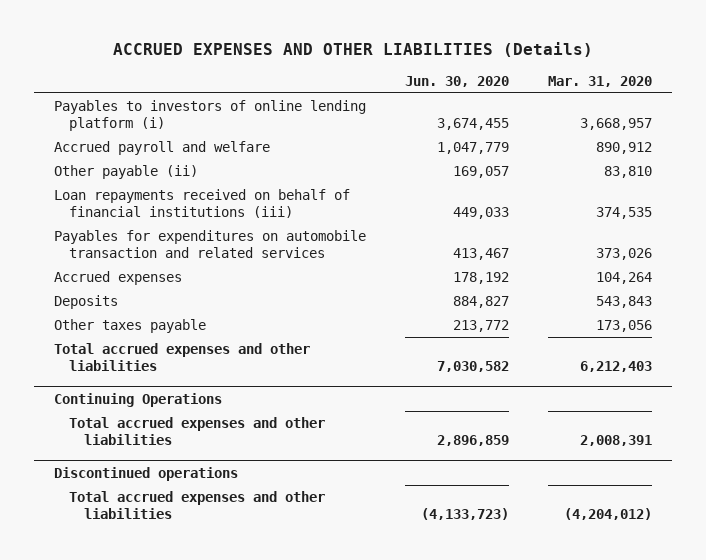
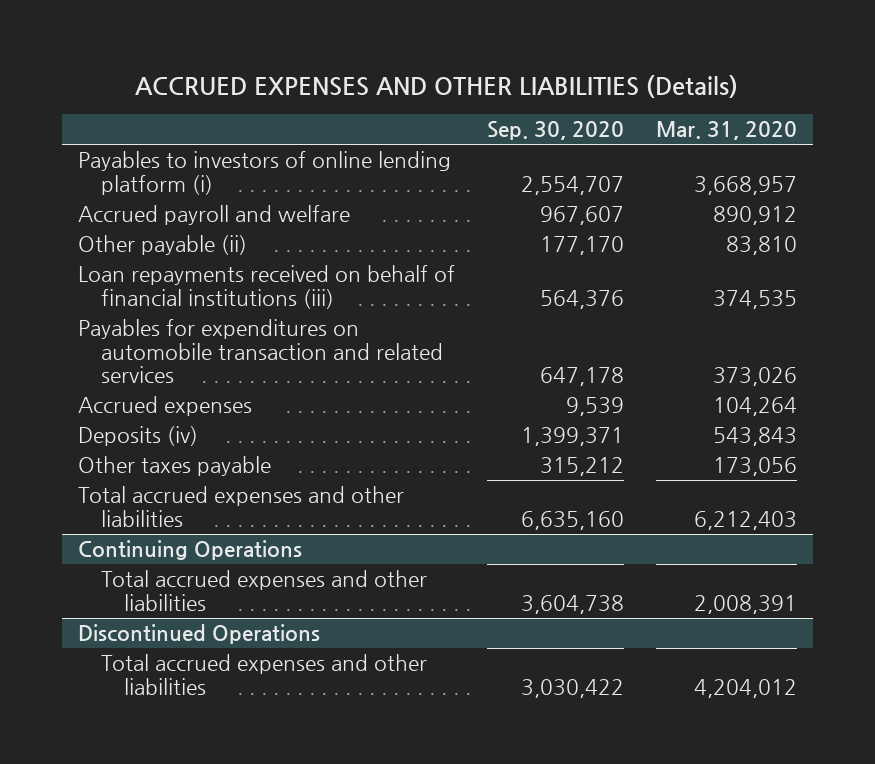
- | Jun. 30, 2020 | Mar. 31, 2020
+ | Sep. 30, 2020 | Mar. 31, 2020
- Deposits | 884,827 | 543,843
+ Deposits (iv) | 1,399,371 | 543,843
- Discontinued operations
- Total accrued expenses and other liabilities | (4,133,723) | (4,204,012)
+ Discontinued Operations
+ Total accrued expenses and other liabilities | 3,030,422 | 4,204,012

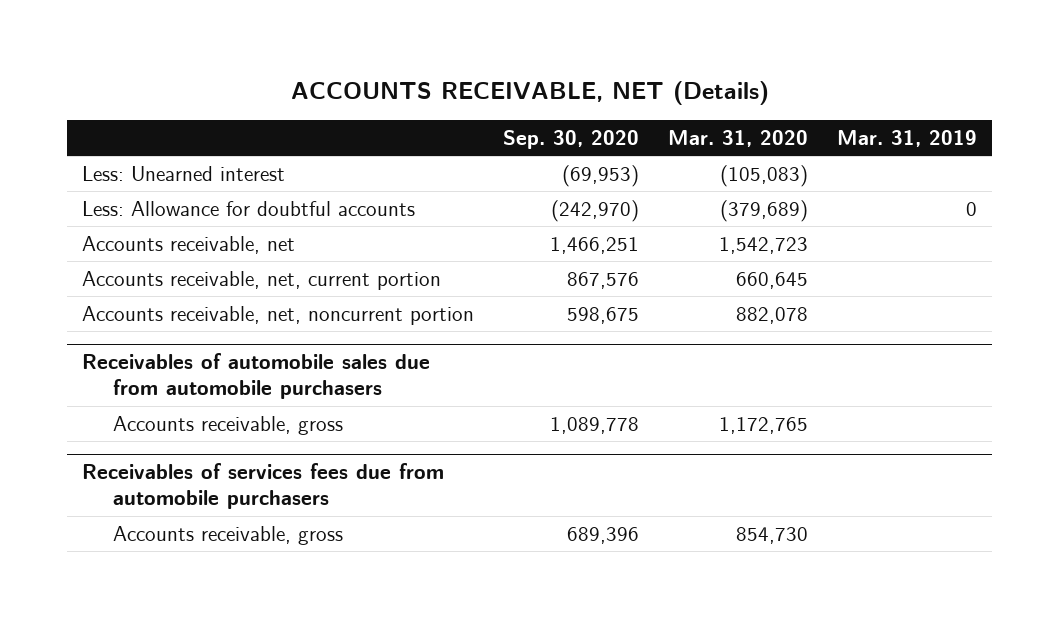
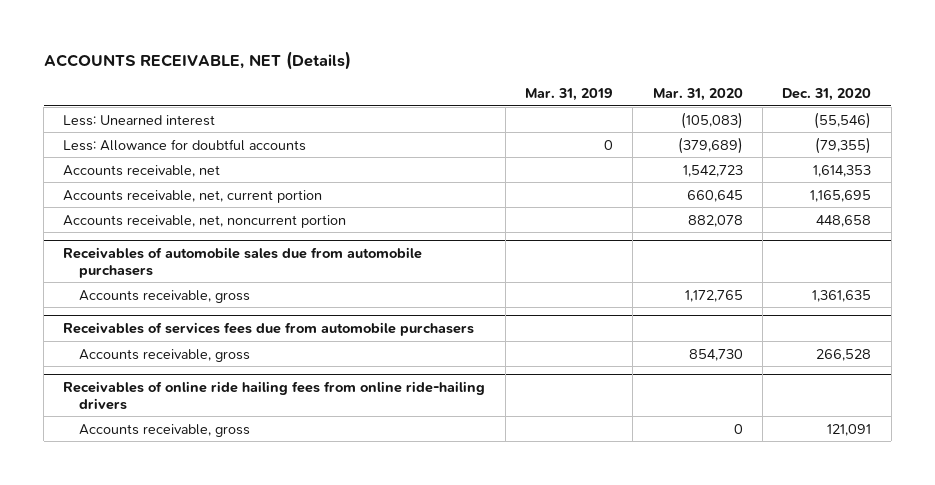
- | Sep. 30, 2020 | Mar. 31, 2020 | Mar. 31, 2019
+ | Mar. 31, 2019 | Mar. 31, 2020 | Dec. 31, 2020
+ Receivables of online ride hailing fees from online ride-hailing drivers
+ Accounts receivable, gross | | 0 | 121,091

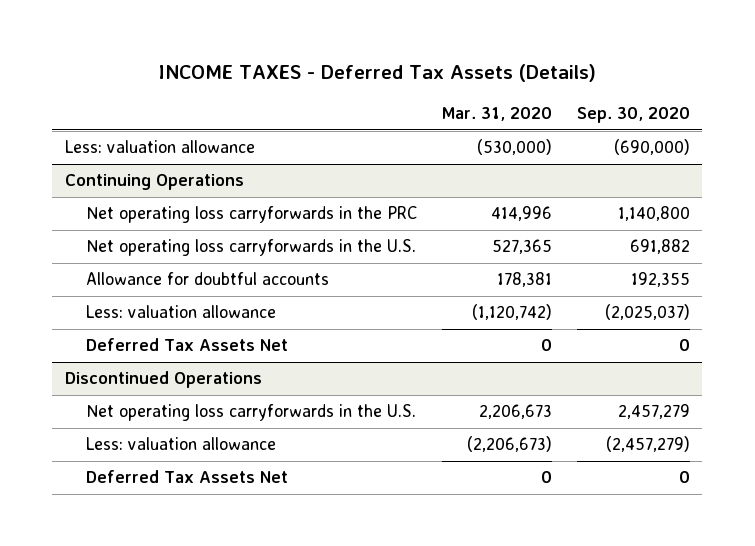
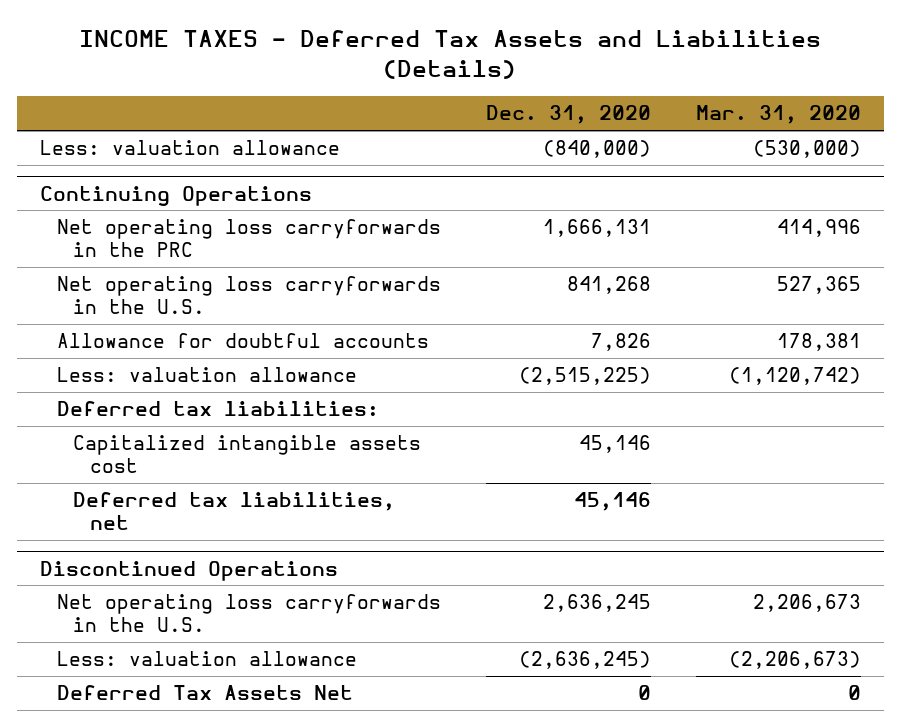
- INCOME TAXES - Deferred Tax Assets (Details)
+ INCOME TAXES - Deferred Tax Assets and Liabilities (Details)
- | Mar. 31, 2020 | Sep. 30, 2020
+ | Dec. 31, 2020 | Mar. 31, 2020
@ Continuing Operations
- Deferred Tax Assets Net | 0 | 0
+ Deferred tax liabilities:
+ Capitalized intangible assets cost | 45,146 |
+ Deferred tax liabilities, net | 45,146 |

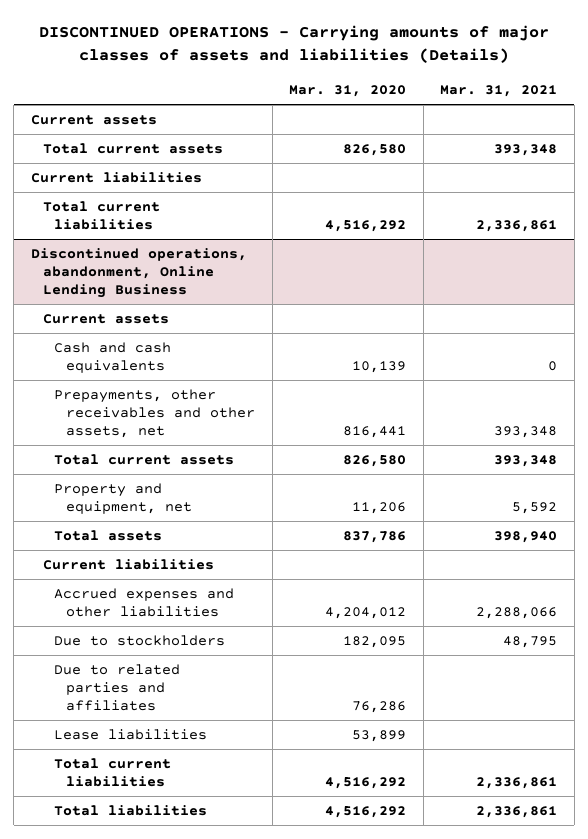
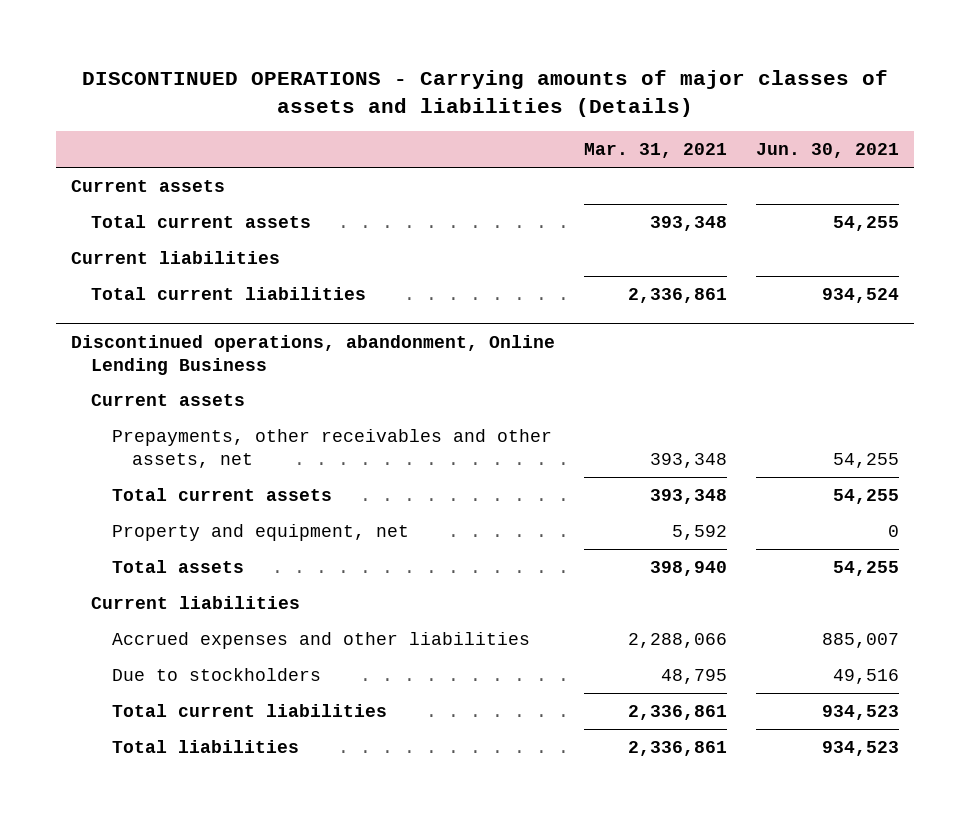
- | Mar. 31, 2020 | Mar. 31, 2021
+ | Mar. 31, 2021 | Jun. 30, 2021
@ Discontinued operations, abandonment, Online Lending Business
- Cash and cash equivalents | 10,139 | 0
- Due to related parties and affiliates | 76,286 |
- Lease liabilities | 53,899 |

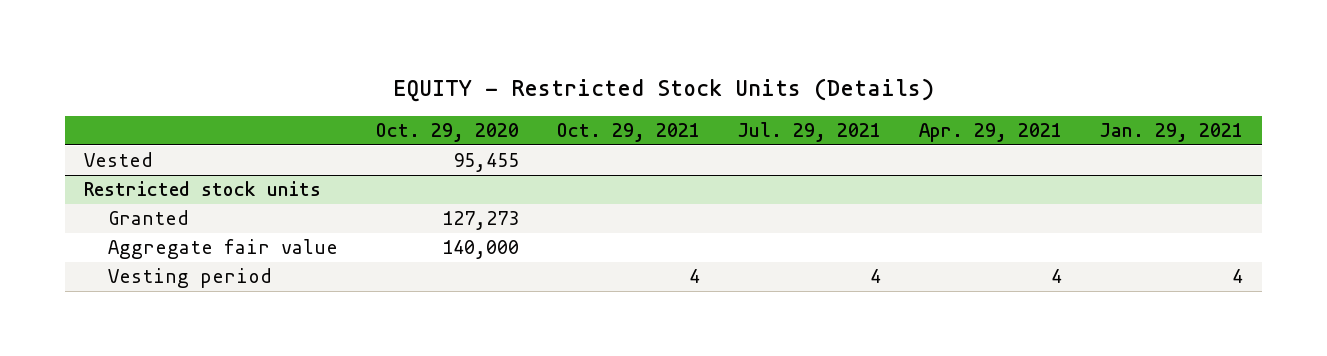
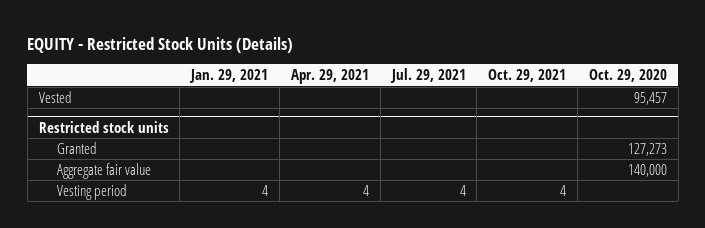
- | Oct. 29, 2020 | Oct. 29, 2021 | Jul. 29, 2021 | Apr. 29, 2021 | Jan. 29, 2021
+ | Jan. 29, 2021 | Apr. 29, 2021 | Jul. 29, 2021 | Oct. 29, 2021 | Oct. 29, 2020
- Vested | 95,455 | | | |
+ Vested | | | | | 95,457

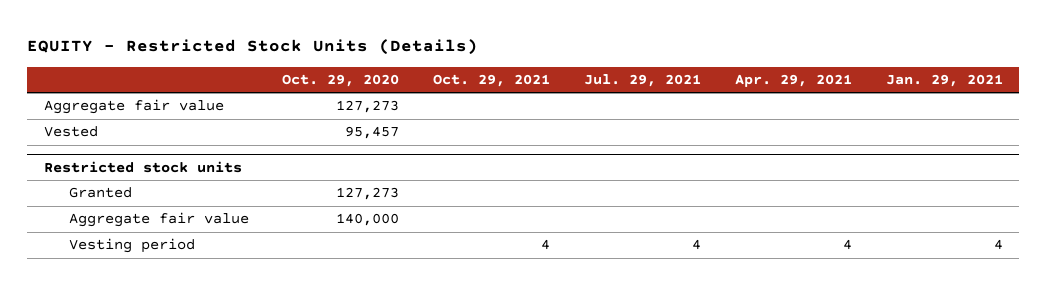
- | Jan. 29, 2021 | Apr. 29, 2021 | Jul. 29, 2021 | Oct. 29, 2021 | Oct. 29, 2020
+ | Oct. 29, 2020 | Oct. 29, 2021 | Jul. 29, 2021 | Apr. 29, 2021 | Jan. 29, 2021
+ Aggregate fair value | 127,273 | | | |

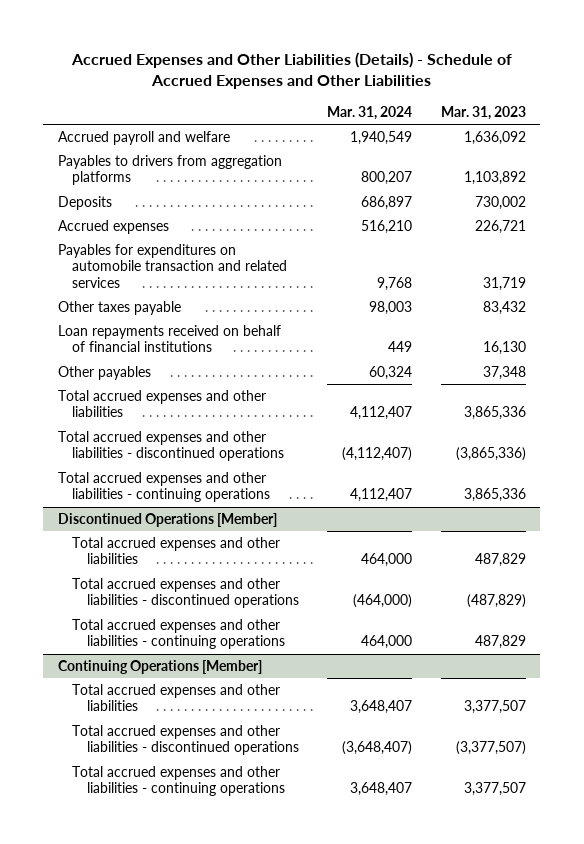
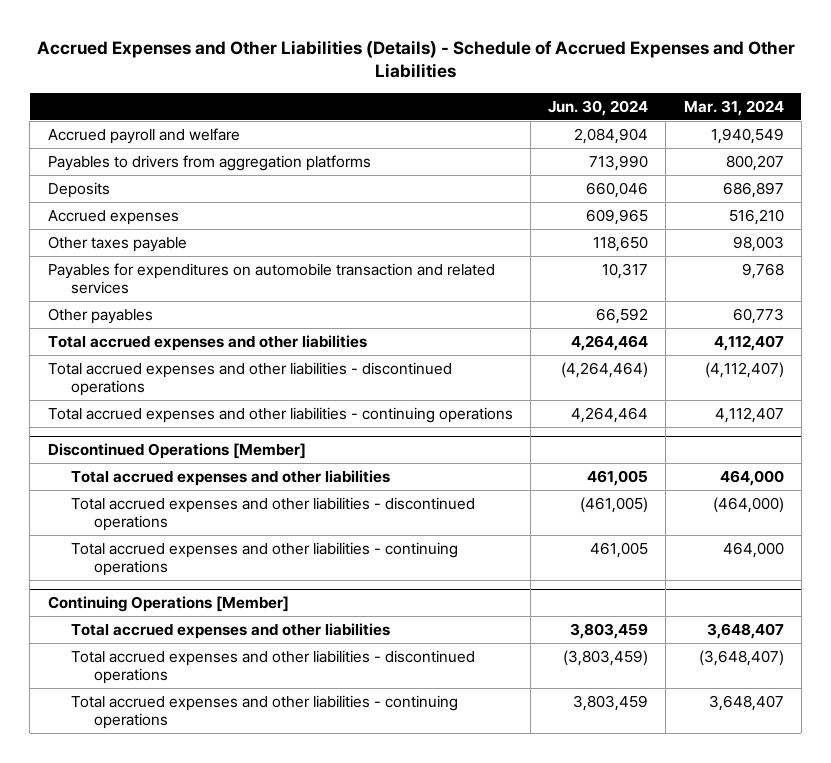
- | Mar. 31, 2024 | Mar. 31, 2023
+ | Jun. 30, 2024 | Mar. 31, 2024
- Loan repayments received on behalf of financial institutions | 449 | 16,130
- Other payables | 60,324 | 37,348
moved down: Payables for expenditures on automobile transaction and related services | 10,317 | 9,768
+ Other payables | 66,592 | 60,773

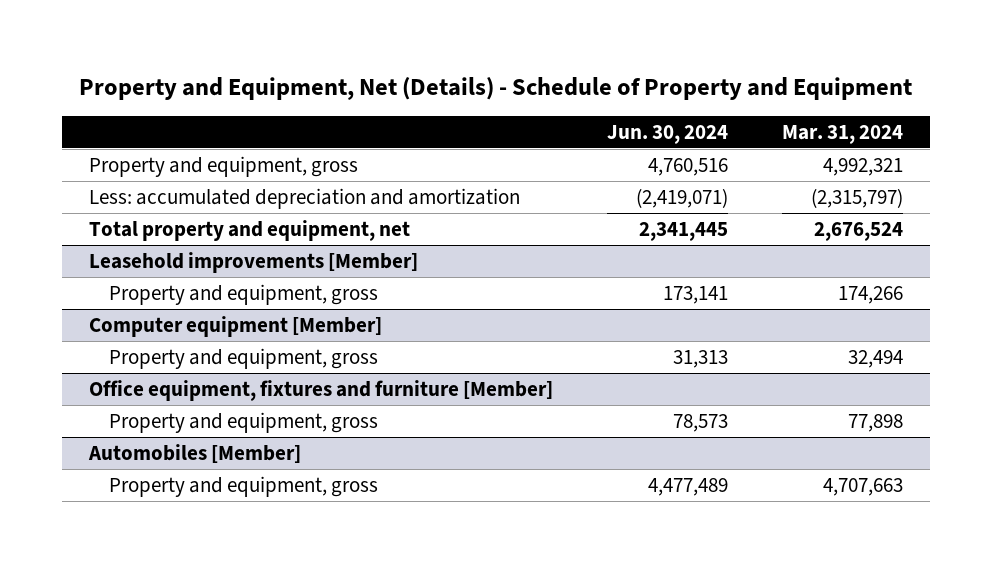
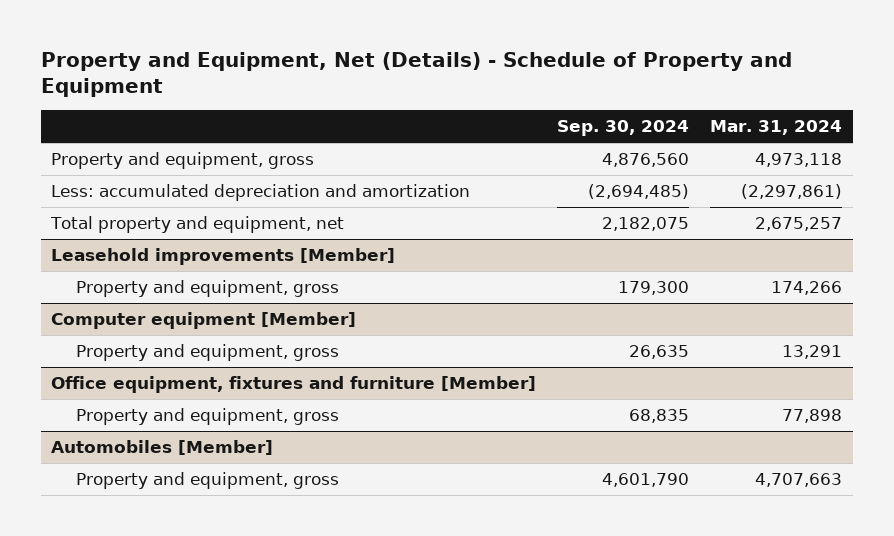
- | Jun. 30, 2024 | Mar. 31, 2024
+ | Sep. 30, 2024 | Mar. 31, 2024
- Property and equipment, gross | 4,760,516 | 4,992,321
- Less: accumulated depreciation and amortization | (2,419,071) | (2,315,797)
- Total property and equipment, net | 2,341,445 | 2,676,524
+ Property and equipment, gross | 4,876,560 | 4,973,118
+ Less: accumulated depreciation and amortization | (2,694,485) | (2,297,861)
+ Total property and equipment, net | 2,182,075 | 2,675,257
@ Computer equipment [Member]
- Property and equipment, gross | 31,313 | 32,494
+ Property and equipment, gross | 26,635 | 13,291

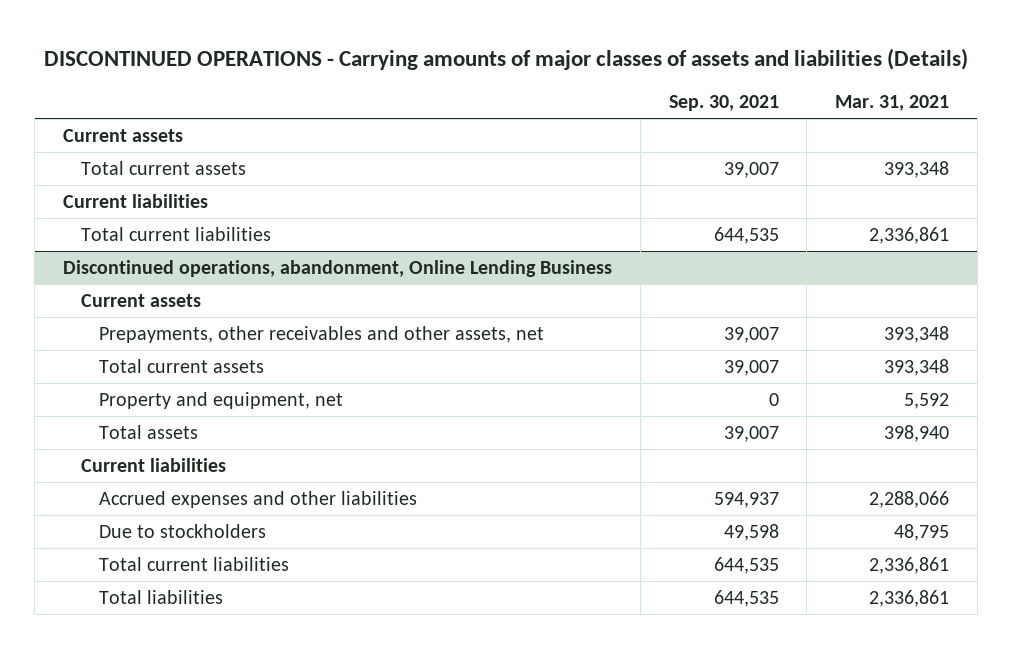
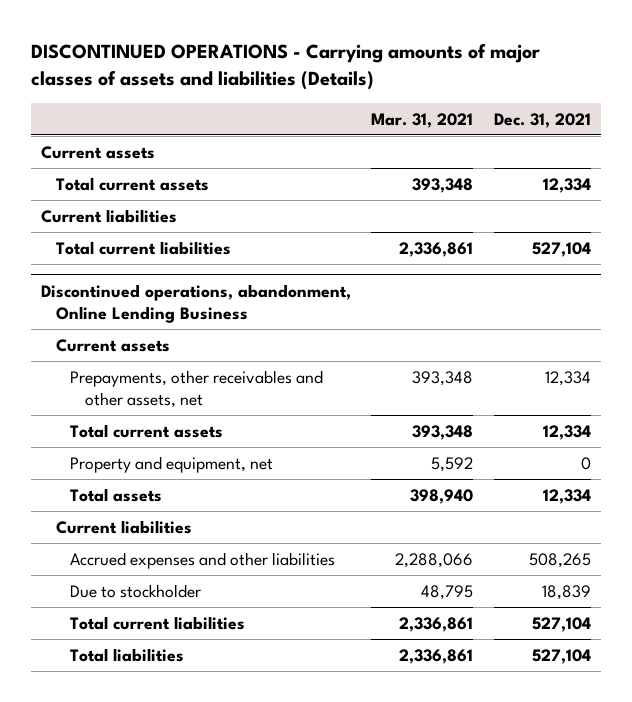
- | Sep. 30, 2021 | Mar. 31, 2021
+ | Mar. 31, 2021 | Dec. 31, 2021
@ Discontinued operations, abandonment, Online Lending Business
- Due to stockholders | 49,598 | 48,795
+ Due to stockholder | 48,795 | 18,839

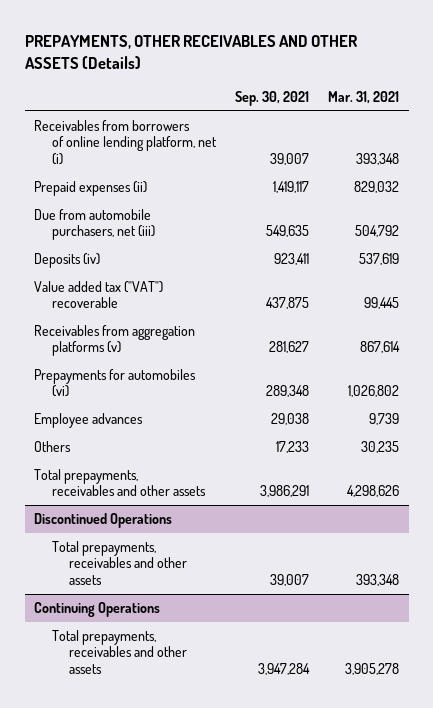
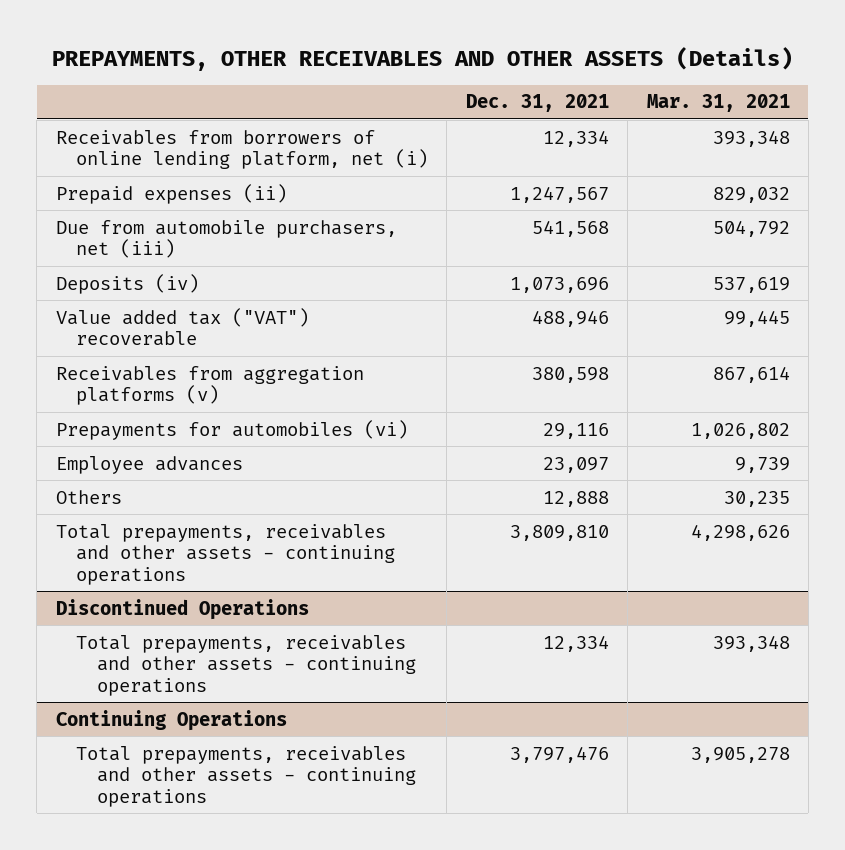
- | Sep. 30, 2021 | Mar. 31, 2021
+ | Dec. 31, 2021 | Mar. 31, 2021
- Total prepayments, receivables and other assets | 3,986,291 | 4,298,626
+ Total prepayments, receivables and other assets - continuing operations | 3,809,810 | 4,298,626
@ Discontinued Operations
- Total prepayments, receivables and other assets | 39,007 | 393,348
+ Total prepayments, receivables and other assets - continuing operations | 12,334 | 393,348
@ Continuing Operations
- Total prepayments, receivables and other assets | 3,947,284 | 3,905,278
+ Total prepayments, receivables and other assets - continuing operations | 3,797,476 | 3,905,278

